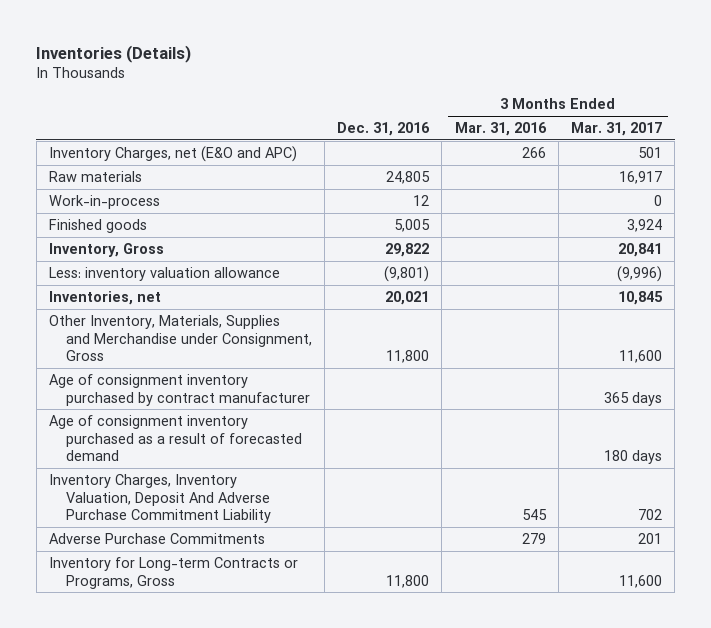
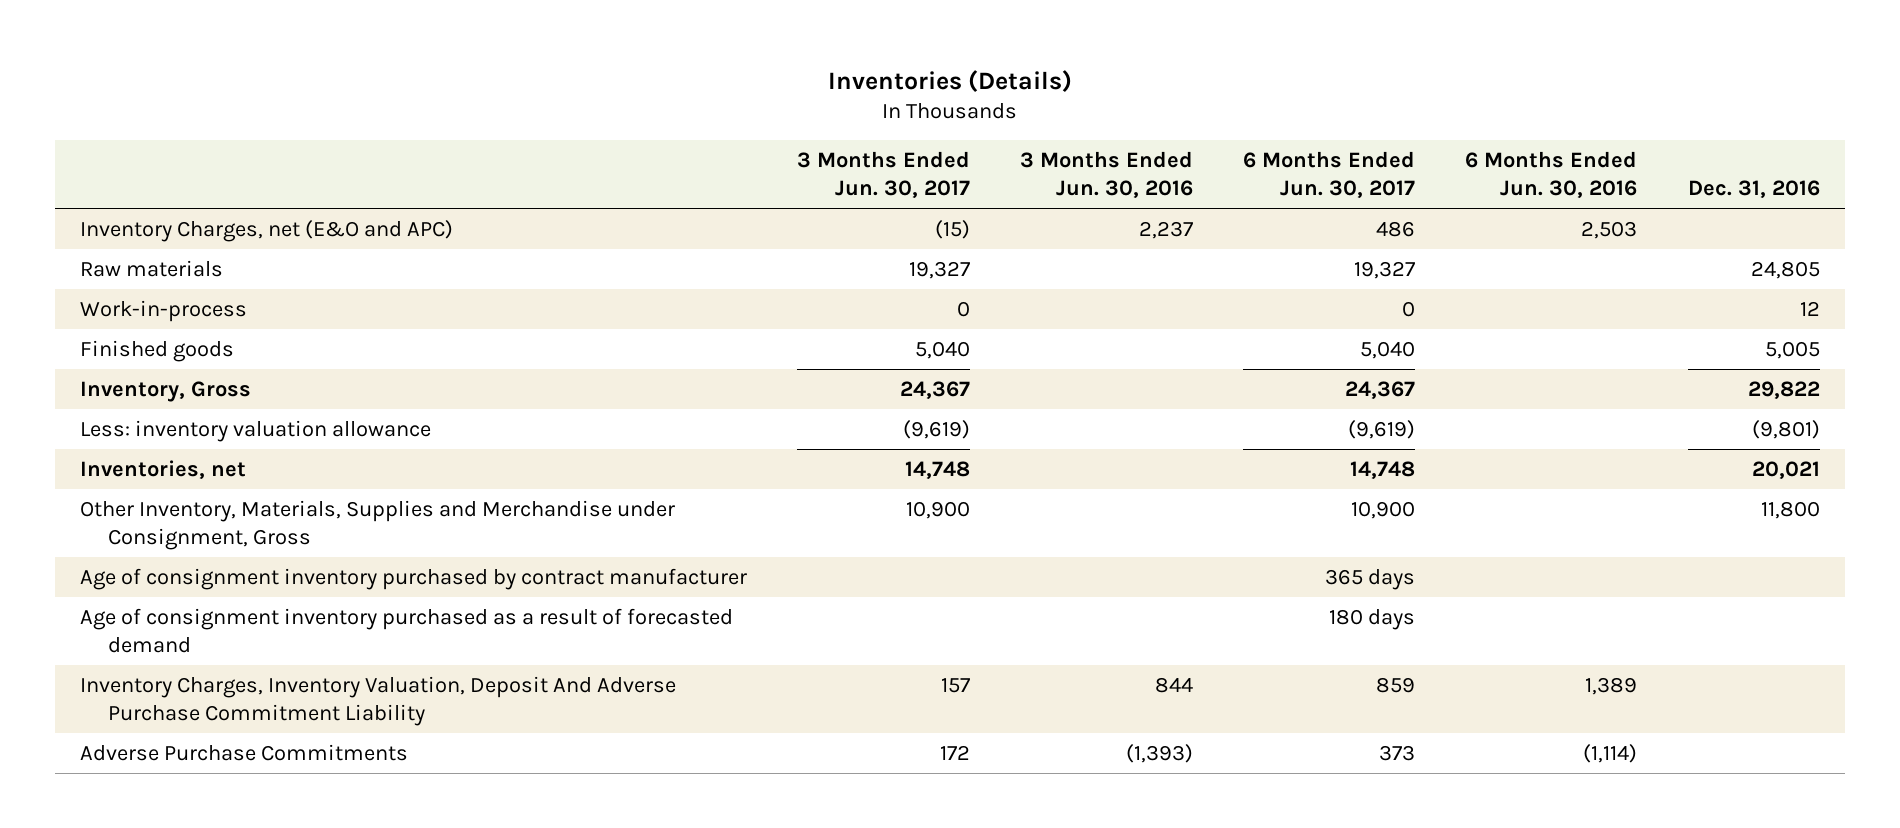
- | Dec. 31, 2016 | 3 Months Ended Mar. 31, 2016 | 3 Months Ended Mar. 31, 2017
+ | 3 Months Ended Jun. 30, 2017 | 3 Months Ended Jun. 30, 2016 | 6 Months Ended Jun. 30, 2017 | 6 Months Ended Jun. 30, 2016 | Dec. 31, 2016
- Inventory for Long-term Contracts or Programs, Gross | 11,800 | | 11,600

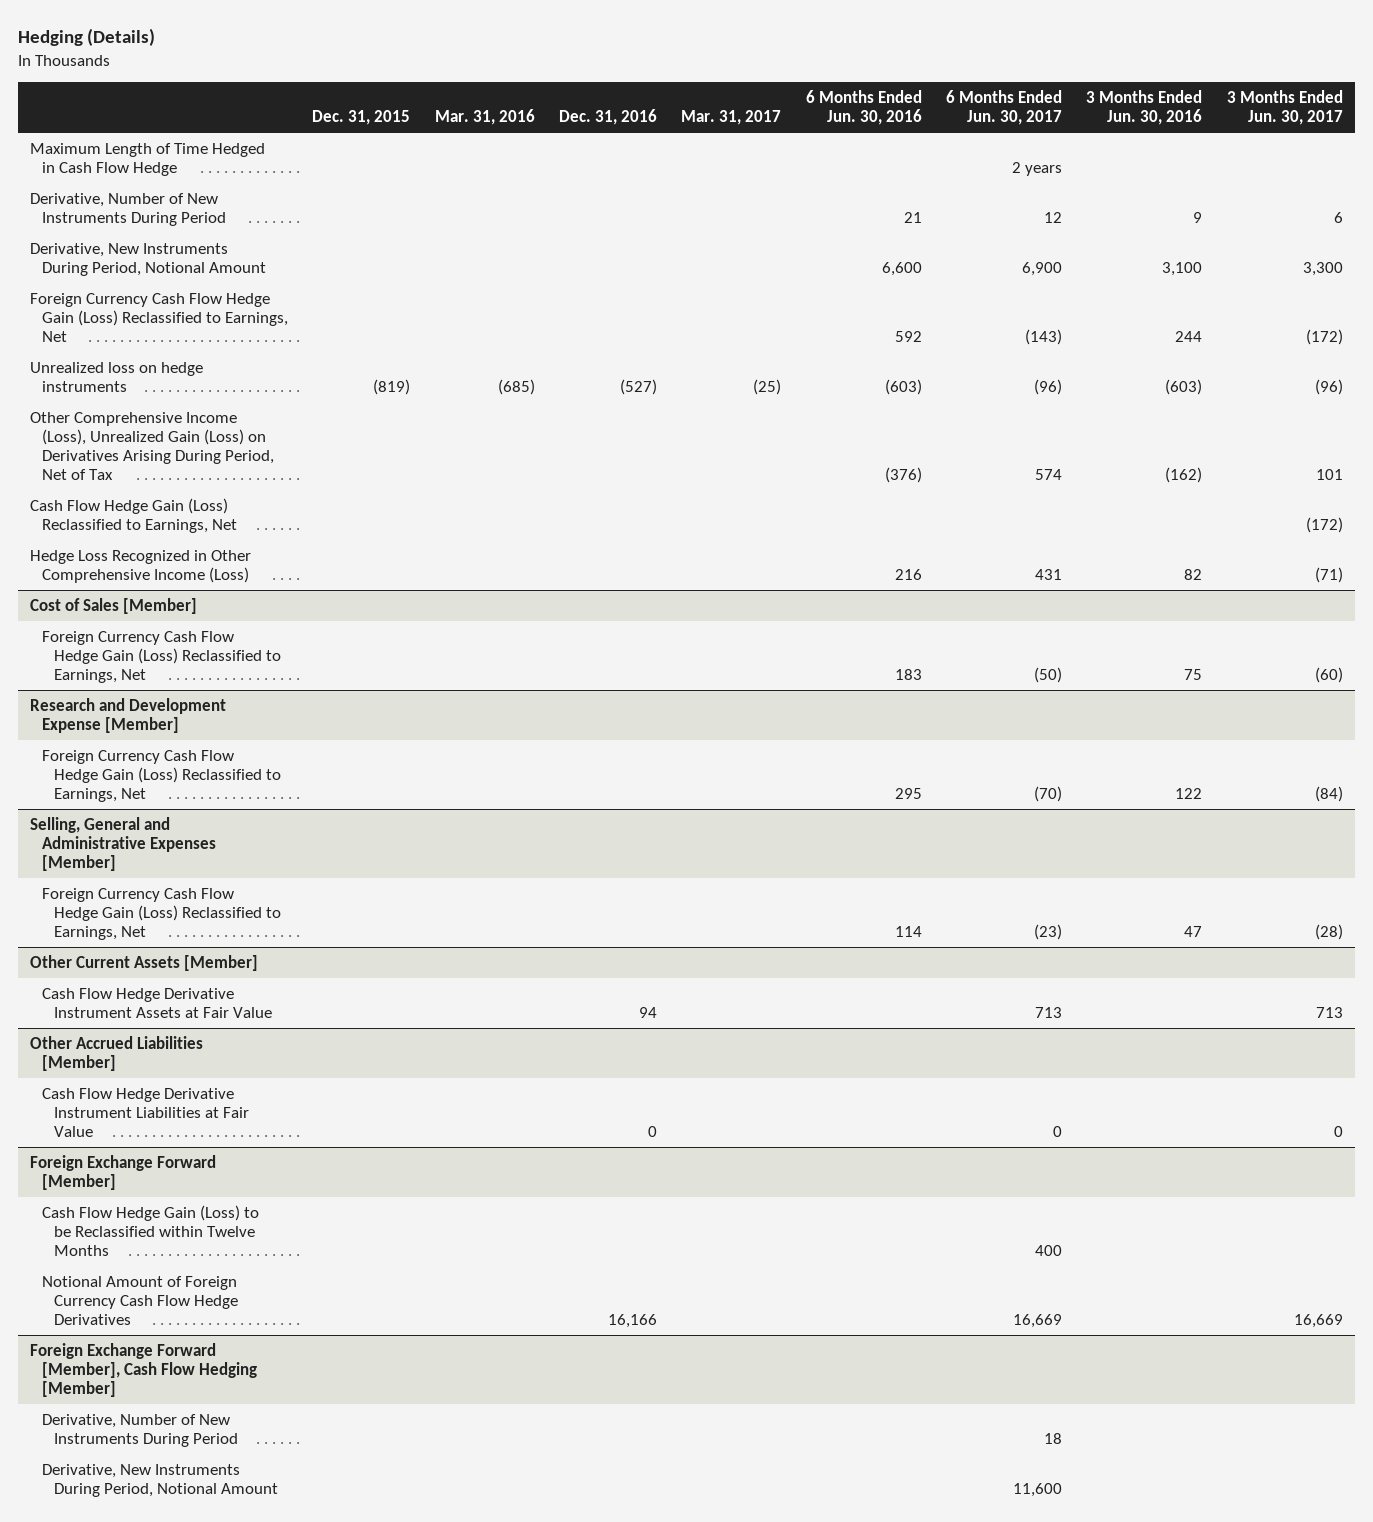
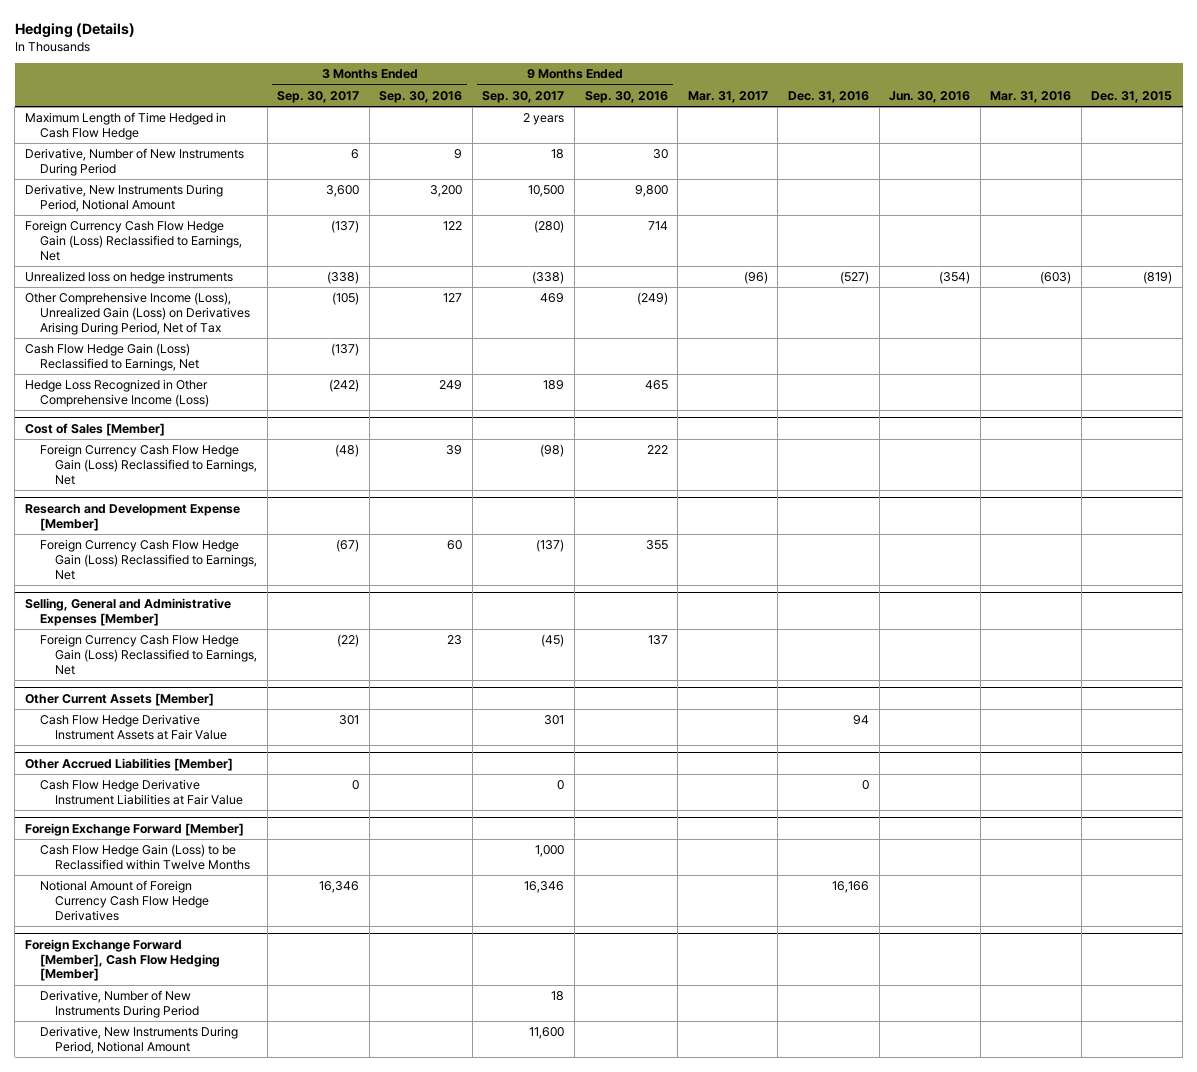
- | Dec. 31, 2015 | Mar. 31, 2016 | Dec. 31, 2016 | Mar. 31, 2017 | 6 Months Ended Jun. 30, 2016 | 6 Months Ended Jun. 30, 2017 | 3 Months Ended Jun. 30, 2016 | 3 Months Ended Jun. 30, 2017
+ | 3 Months Ended Sep. 30, 2017 | 3 Months Ended Sep. 30, 2016 | 9 Months Ended Sep. 30, 2017 | 9 Months Ended Sep. 30, 2016 | Mar. 31, 2017 | Dec. 31, 2016 | Jun. 30, 2016 | Mar. 31, 2016 | Dec. 31, 2015
- Unrealized loss on hedge instruments | (819) | (685) | (527) | (25) | (603) | (96) | (603) | (96)
+ Unrealized loss on hedge instruments | (338) | | (338) | | (96) | (527) | (354) | (603) | (819)

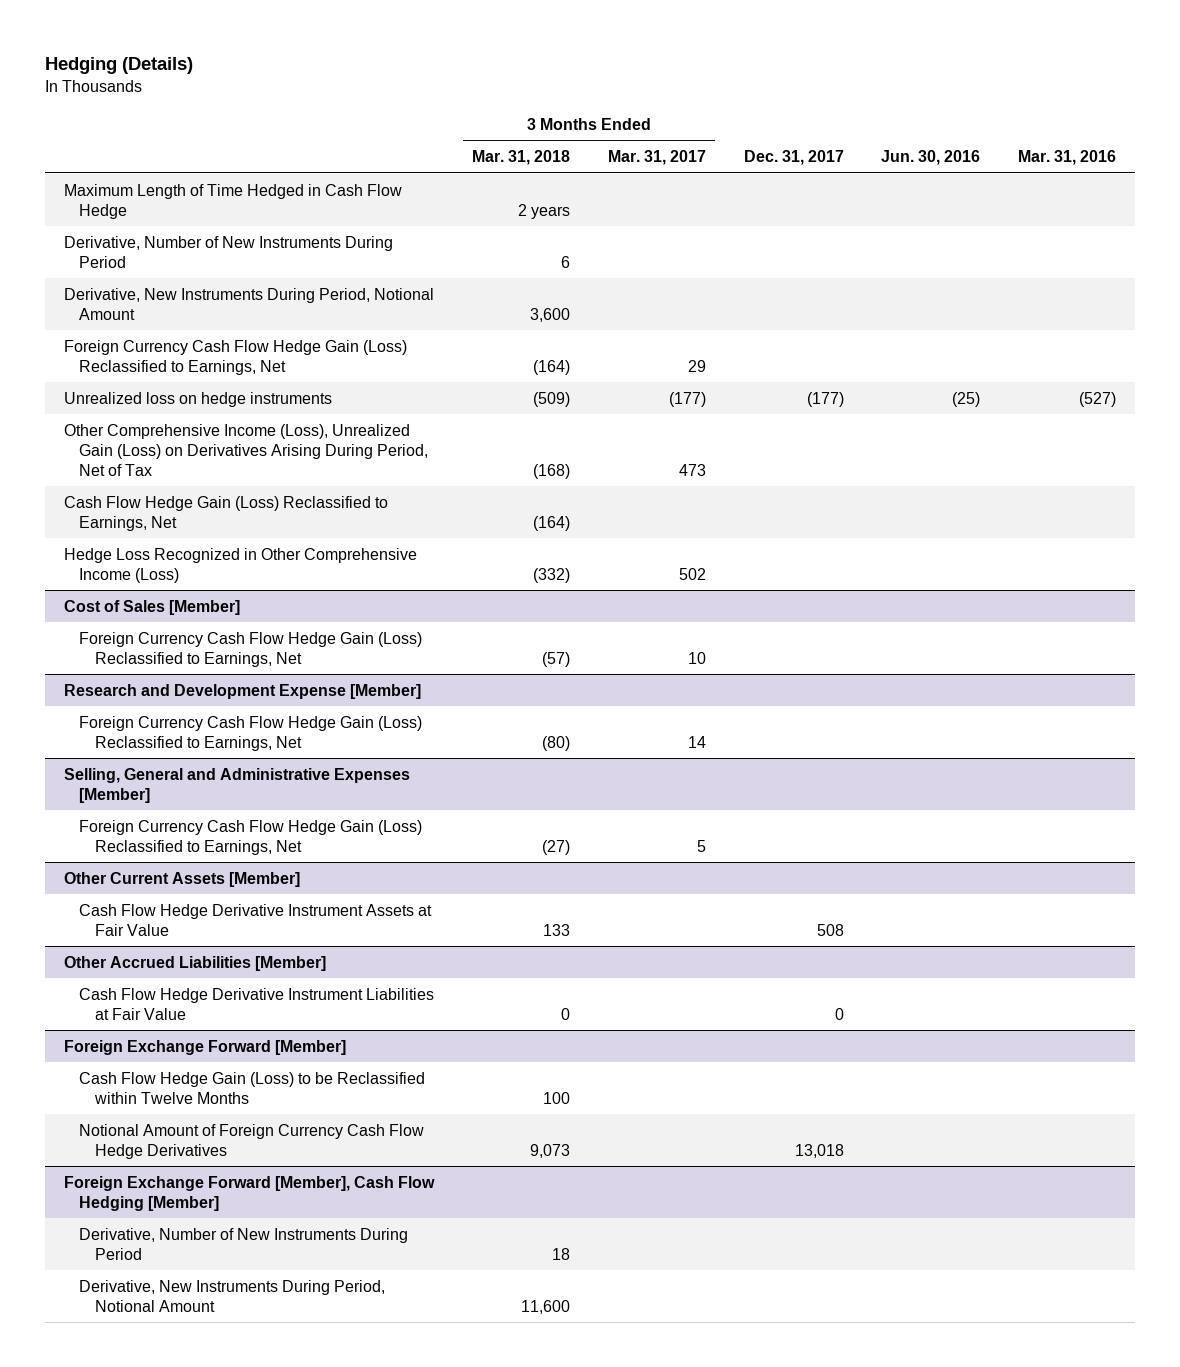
- | 3 Months Ended Sep. 30, 2017 | 3 Months Ended Sep. 30, 2016 | 9 Months Ended Sep. 30, 2017 | 9 Months Ended Sep. 30, 2016 | Mar. 31, 2017 | Dec. 31, 2016 | Jun. 30, 2016 | Mar. 31, 2016 | Dec. 31, 2015
+ | 3 Months Ended Mar. 31, 2018 | 3 Months Ended Mar. 31, 2017 | Dec. 31, 2017 | Jun. 30, 2016 | Mar. 31, 2016
- Unrealized loss on hedge instruments | (338) | | (338) | | (96) | (527) | (354) | (603) | (819)
+ Unrealized loss on hedge instruments | (509) | (177) | (177) | (25) | (527)

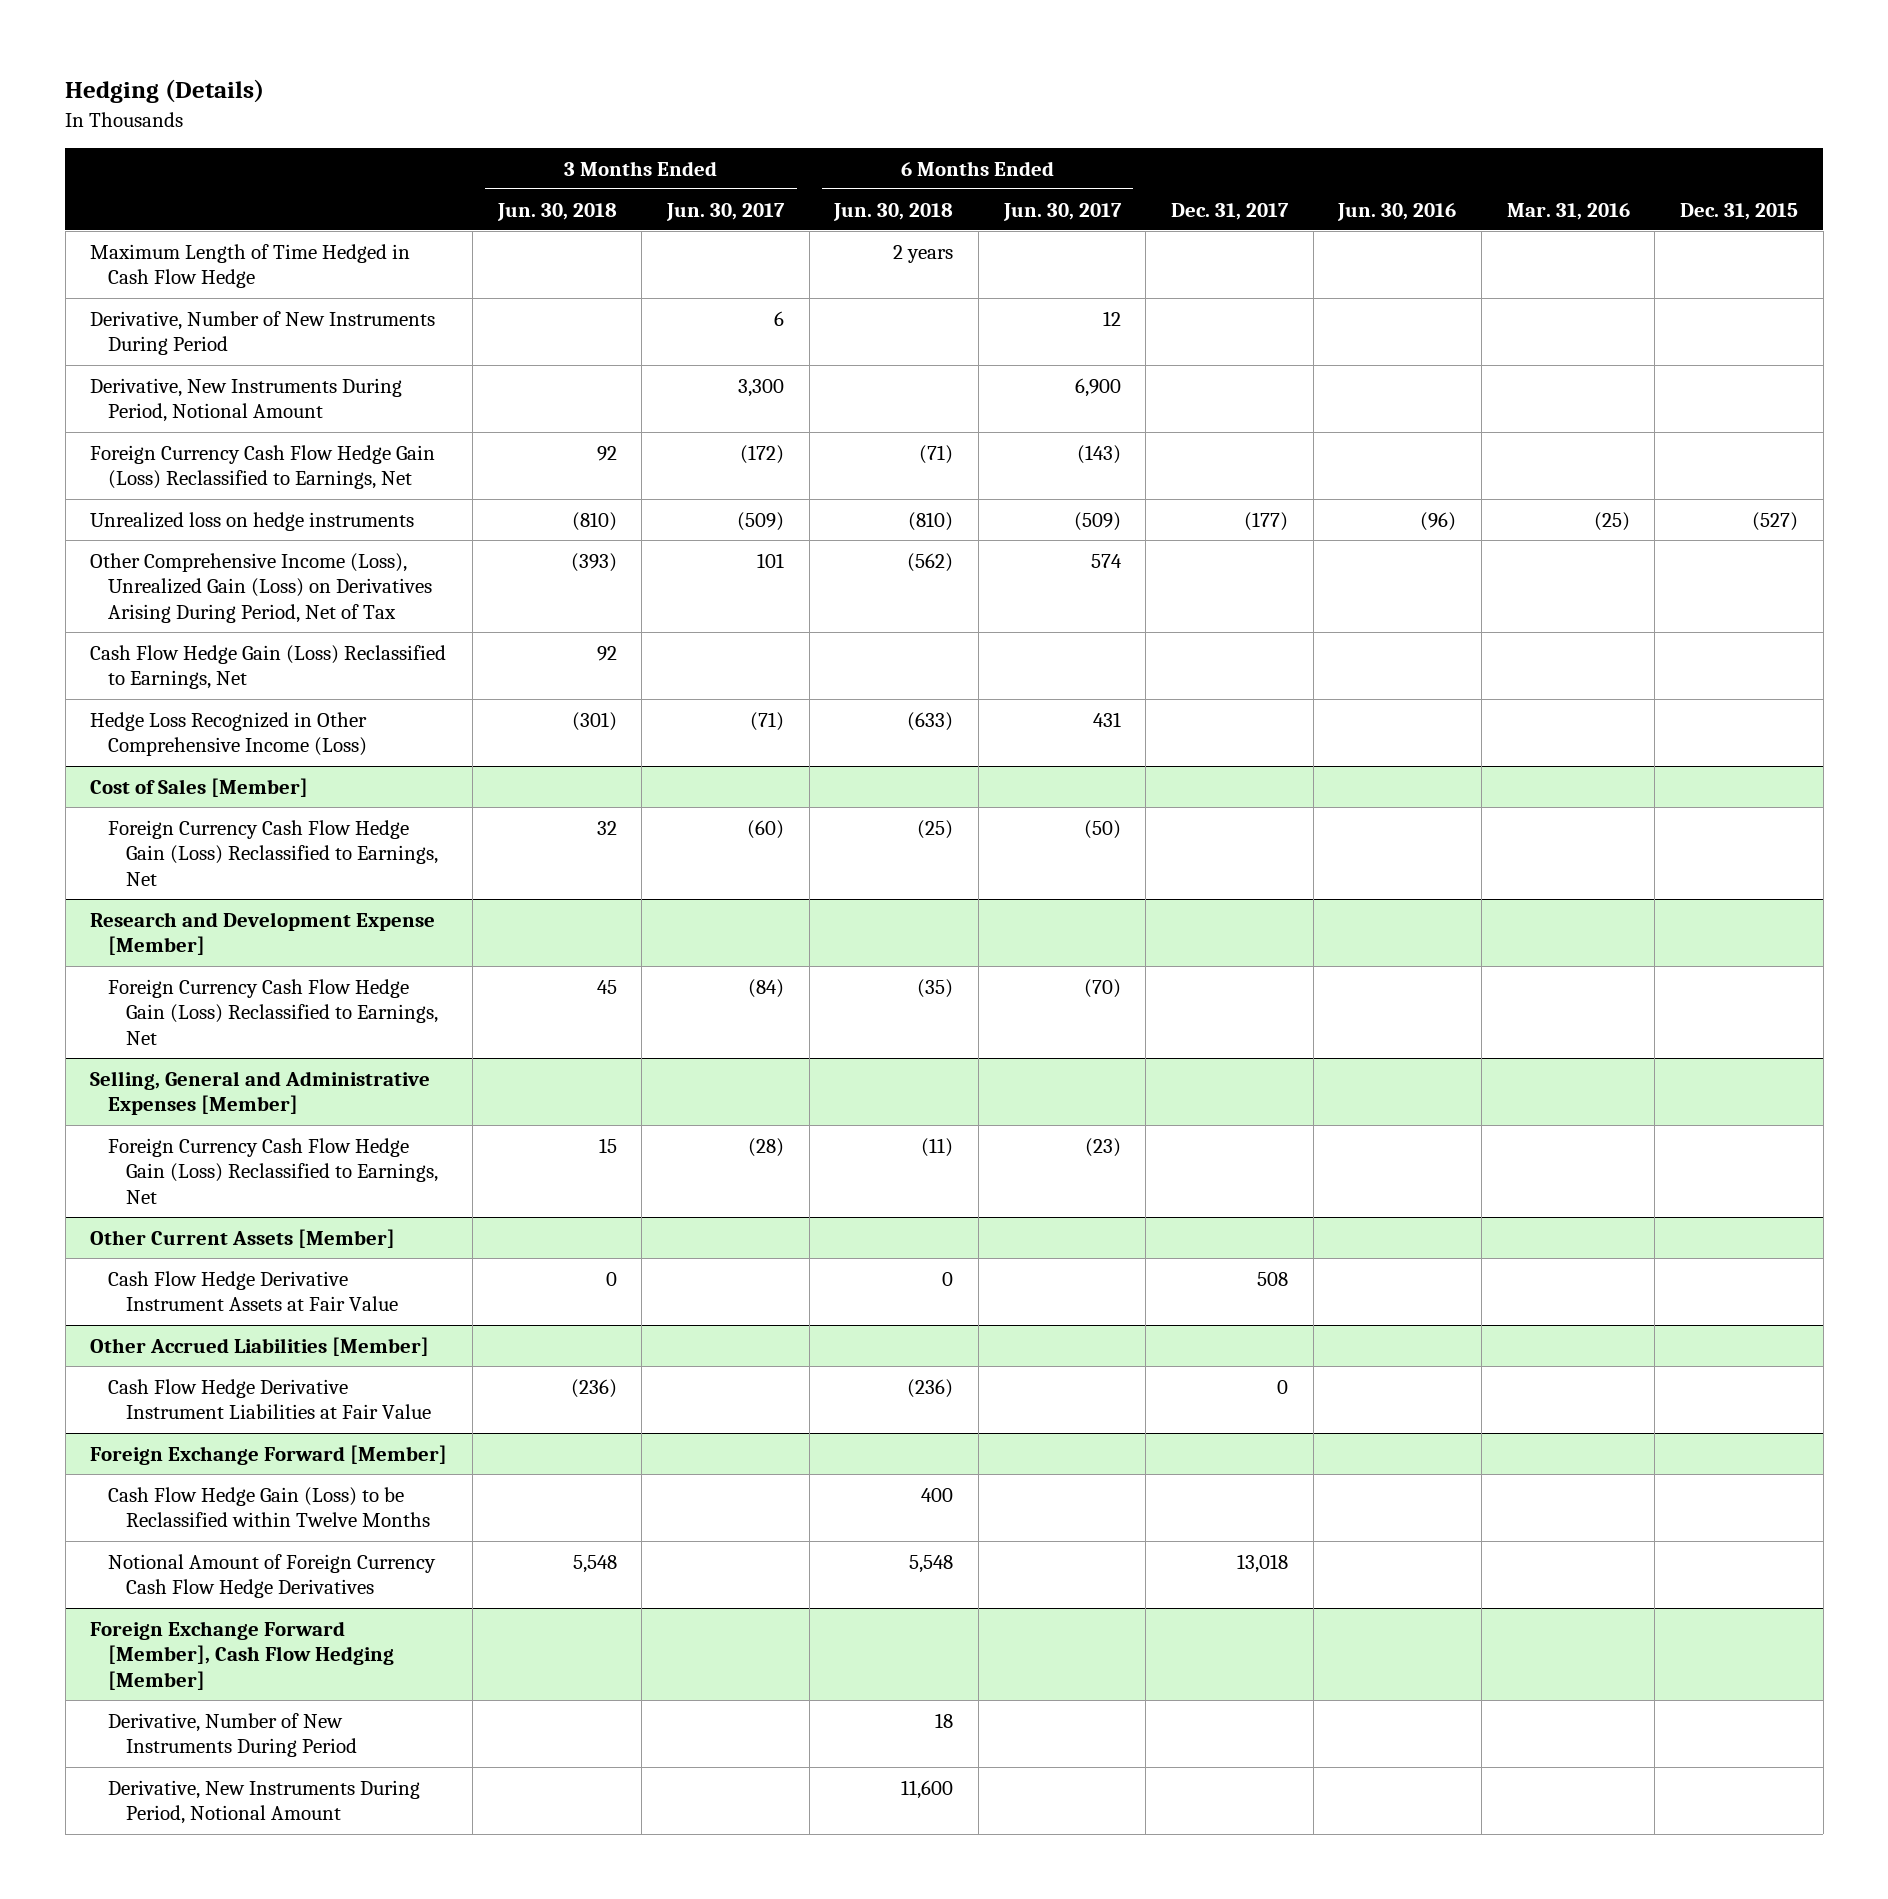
- | 3 Months Ended Mar. 31, 2018 | 3 Months Ended Mar. 31, 2017 | Dec. 31, 2017 | Jun. 30, 2016 | Mar. 31, 2016
+ | 3 Months Ended Jun. 30, 2018 | 3 Months Ended Jun. 30, 2017 | 6 Months Ended Jun. 30, 2018 | 6 Months Ended Jun. 30, 2017 | Dec. 31, 2017 | Jun. 30, 2016 | Mar. 31, 2016 | Dec. 31, 2015
- Unrealized loss on hedge instruments | (509) | (177) | (177) | (25) | (527)
+ Unrealized loss on hedge instruments | (810) | (509) | (810) | (509) | (177) | (96) | (25) | (527)

